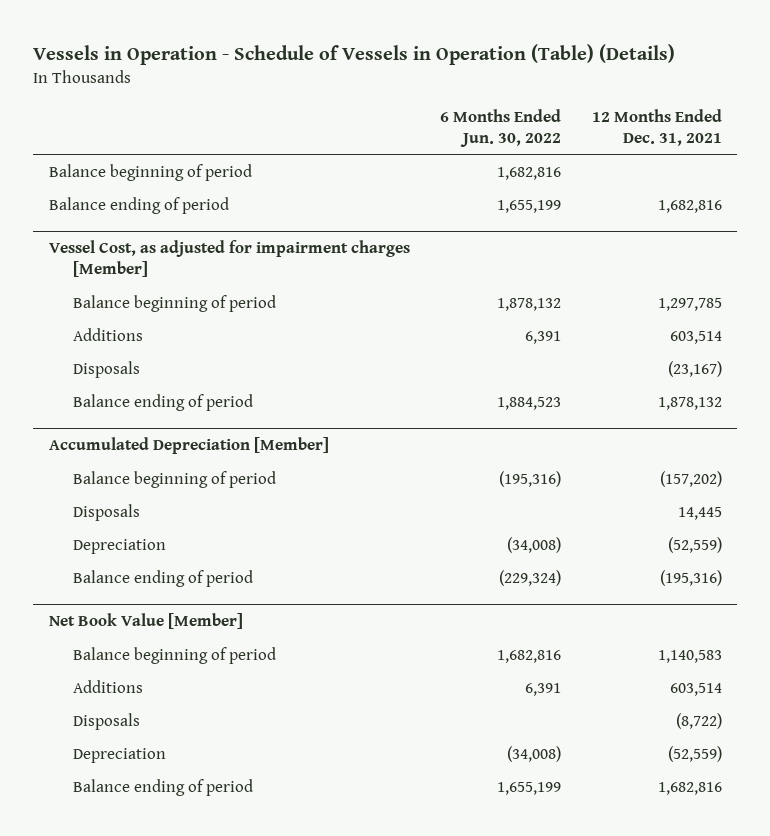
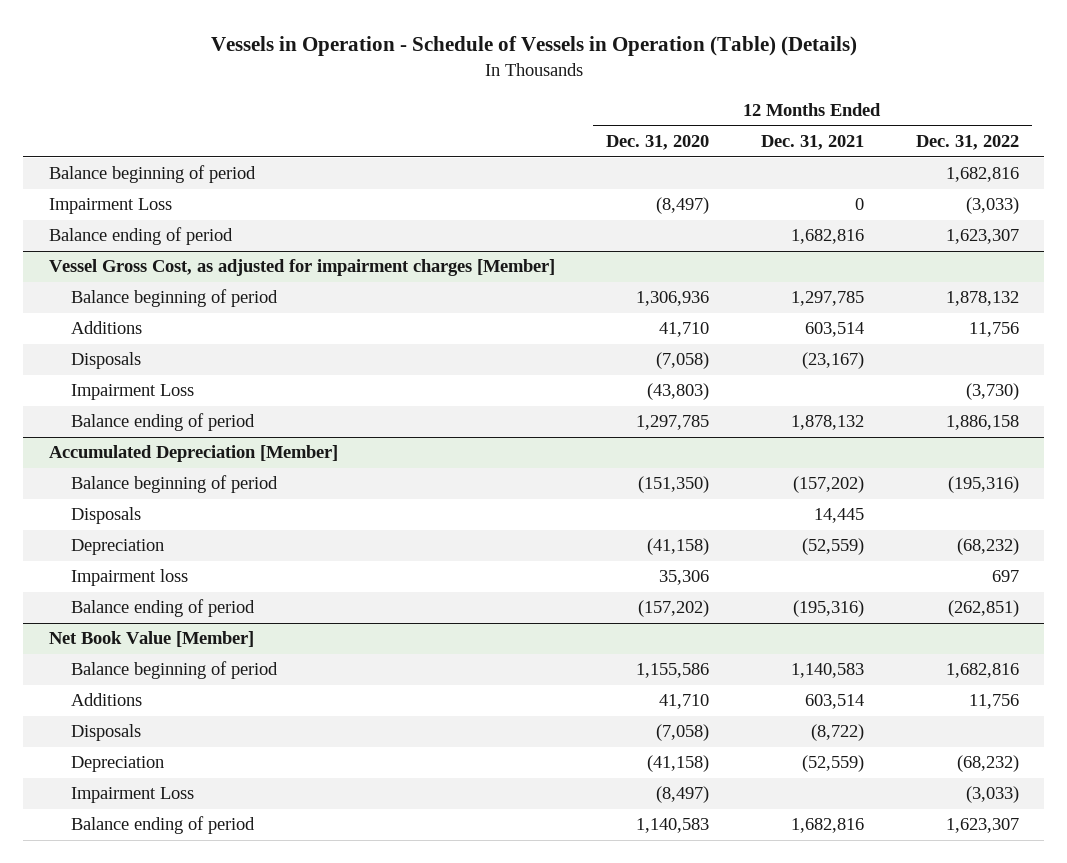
- | 6 Months Ended Jun. 30, 2022 | 12 Months Ended Dec. 31, 2021
+ | 12 Months Ended Dec. 31, 2020 | 12 Months Ended Dec. 31, 2021 | 12 Months Ended Dec. 31, 2022
+ Impairment Loss | (8,497) | 0 | (3,033)
- Vessel Cost, as adjusted for impairment charges [Member]
+ Vessel Gross Cost, as adjusted for impairment charges [Member]
+ Impairment Loss | (43,803) | | (3,730)
@ Accumulated Depreciation [Member]
+ Impairment loss | 35,306 | | 697
@ Net Book Value [Member]
+ Impairment Loss | (8,497) | | (3,033)

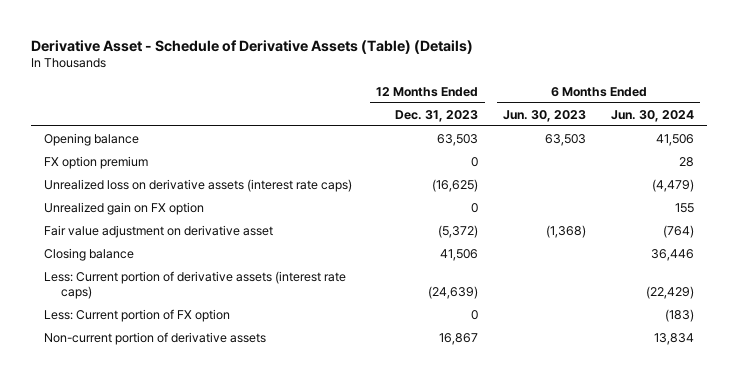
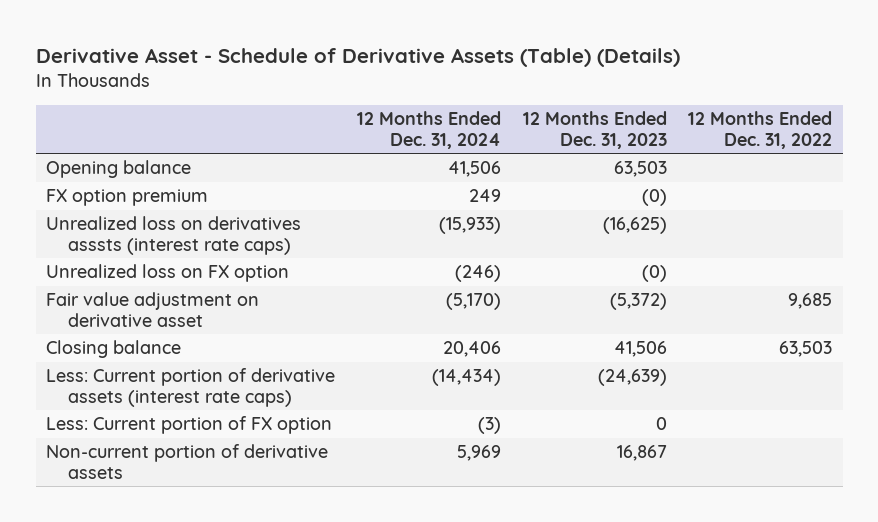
- | 12 Months Ended Dec. 31, 2023 | 6 Months Ended Jun. 30, 2023 | 6 Months Ended Jun. 30, 2024
+ | 12 Months Ended Dec. 31, 2024 | 12 Months Ended Dec. 31, 2023 | 12 Months Ended Dec. 31, 2022
- FX option premium | 0 | | 28
- Unrealized loss on derivative assets (interest rate caps) | (16,625) | | (4,479)
- Unrealized gain on FX option | 0 | | 155
+ FX option premium | 249 | (0) |
+ Unrealized loss on derivatives asssts (interest rate caps) | (15,933) | (16,625) |
+ Unrealized loss on FX option | (246) | (0) |

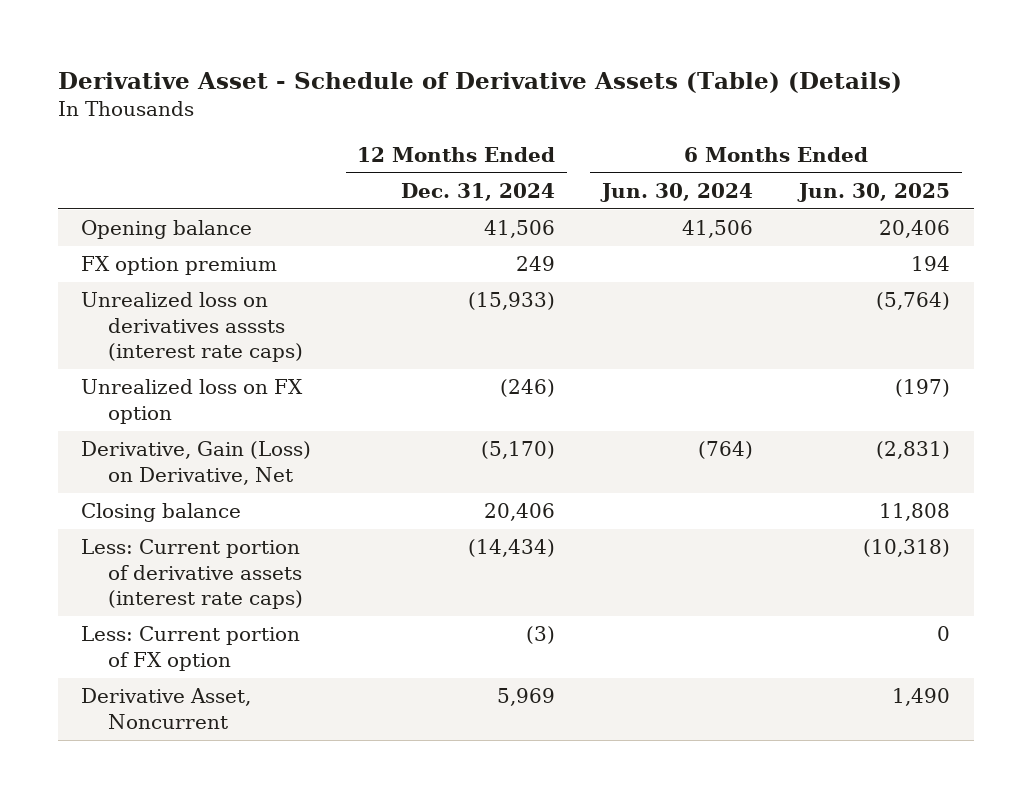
- | 12 Months Ended Dec. 31, 2024 | 12 Months Ended Dec. 31, 2023 | 12 Months Ended Dec. 31, 2022
+ | 12 Months Ended Dec. 31, 2024 | 6 Months Ended Jun. 30, 2024 | 6 Months Ended Jun. 30, 2025
- Fair value adjustment on derivative asset | (5,170) | (5,372) | 9,685
+ Derivative, Gain (Loss) on Derivative, Net | (5,170) | (764) | (2,831)
- Non-current portion of derivative assets | 5,969 | 16,867 |
+ Derivative Asset, Noncurrent | 5,969 | | 1,490

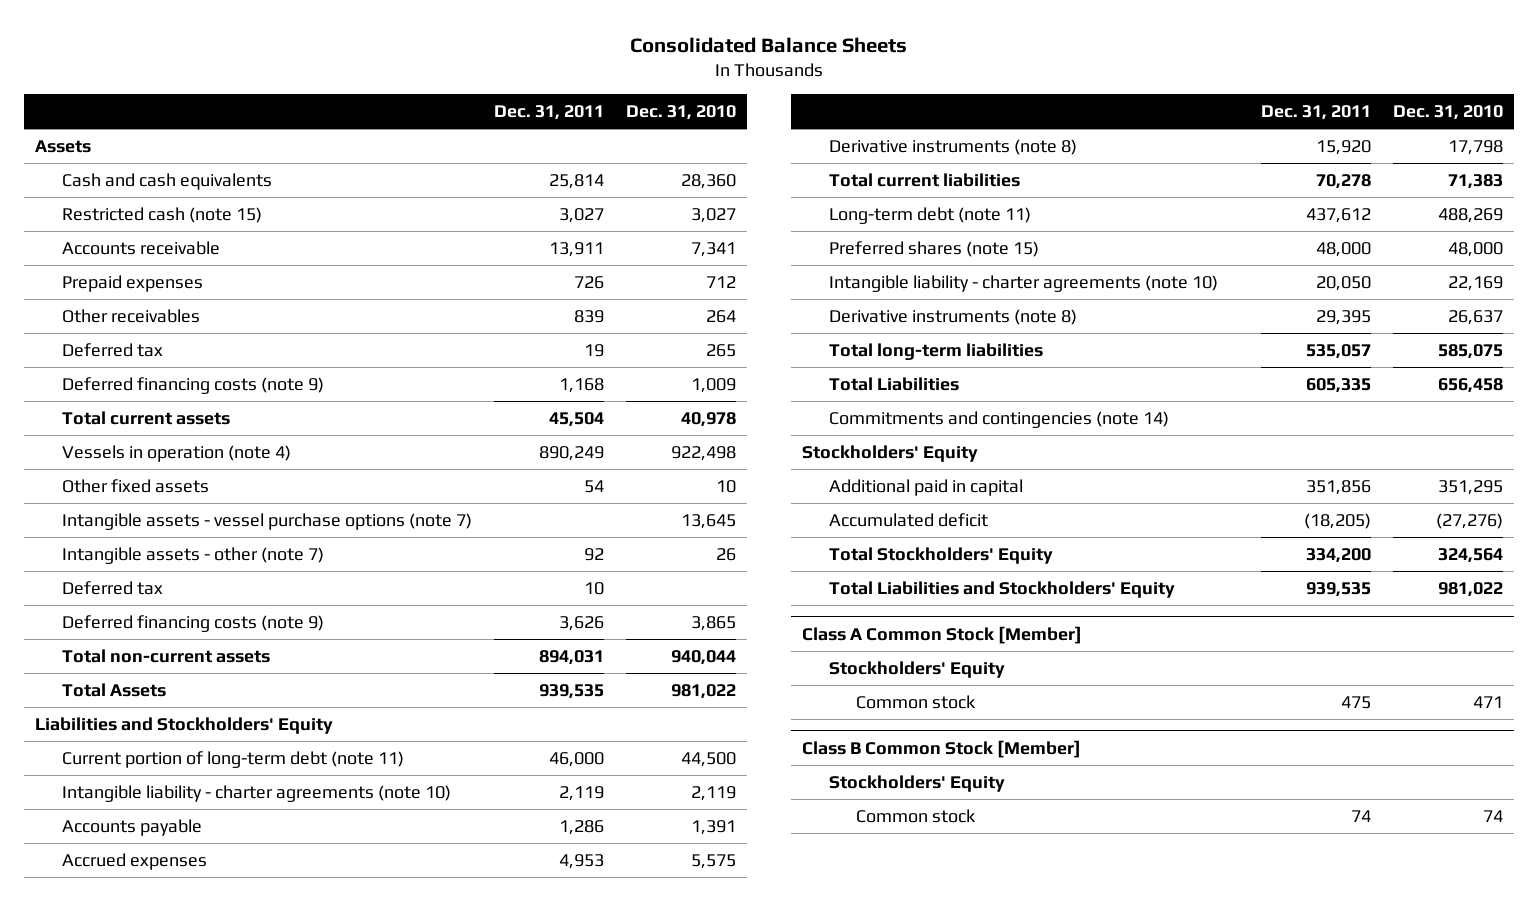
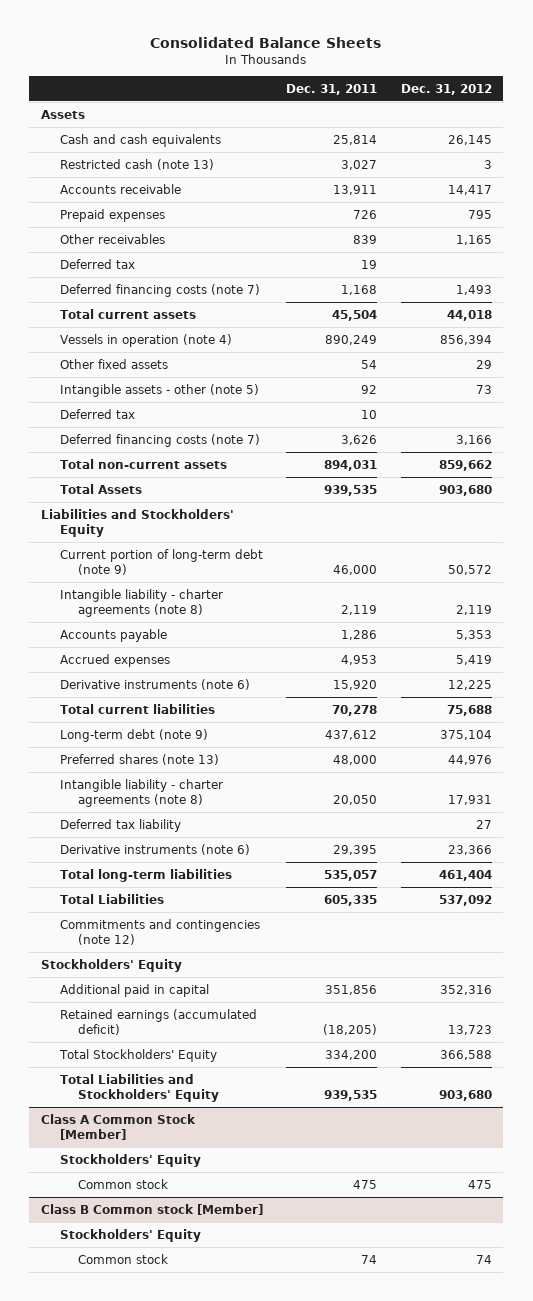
- | Dec. 31, 2011 | Dec. 31, 2010
+ | Dec. 31, 2011 | Dec. 31, 2012
- Restricted cash (note 15) | 3,027 | 3,027
+ Restricted cash (note 13) | 3,027 | 3
- Deferred financing costs (note 9) | 1,168 | 1,009
+ Deferred financing costs (note 7) | 1,168 | 1,493
- Intangible assets - vessel purchase options (note 7) | | 13,645
- Intangible assets - other (note 7) | 92 | 26
+ Intangible assets - other (note 5) | 92 | 73
- Deferred financing costs (note 9) | 3,626 | 3,865
+ Deferred financing costs (note 7) | 3,626 | 3,166
- Current portion of long-term debt (note 11) | 46,000 | 44,500
- Intangible liability - charter agreements (note 10) | 2,119 | 2,119
+ Current portion of long-term debt (note 9) | 46,000 | 50,572
+ Intangible liability - charter agreements (note 8) | 2,119 | 2,119
- Derivative instruments (note 8) | 15,920 | 17,798
+ Derivative instruments (note 6) | 15,920 | 12,225
- Long-term debt (note 11) | 437,612 | 488,269
- Preferred shares (note 15) | 48,000 | 48,000
- Intangible liability - charter agreements (note 10) | 20,050 | 22,169
- Derivative instruments (note 8) | 29,395 | 26,637
+ Long-term debt (note 9) | 437,612 | 375,104
+ Preferred shares (note 13) | 48,000 | 44,976
+ Intangible liability - charter agreements (note 8) | 20,050 | 17,931
+ Deferred tax liability | | 27
+ Derivative instruments (note 6) | 29,395 | 23,366
- Commitments and contingencies (note 14)
+ Commitments and contingencies (note 12)
- Accumulated deficit | (18,205) | (27,276)
+ Retained earnings (accumulated deficit) | (18,205) | 13,723
- Class B Common Stock [Member]
+ Class B Common stock [Member]

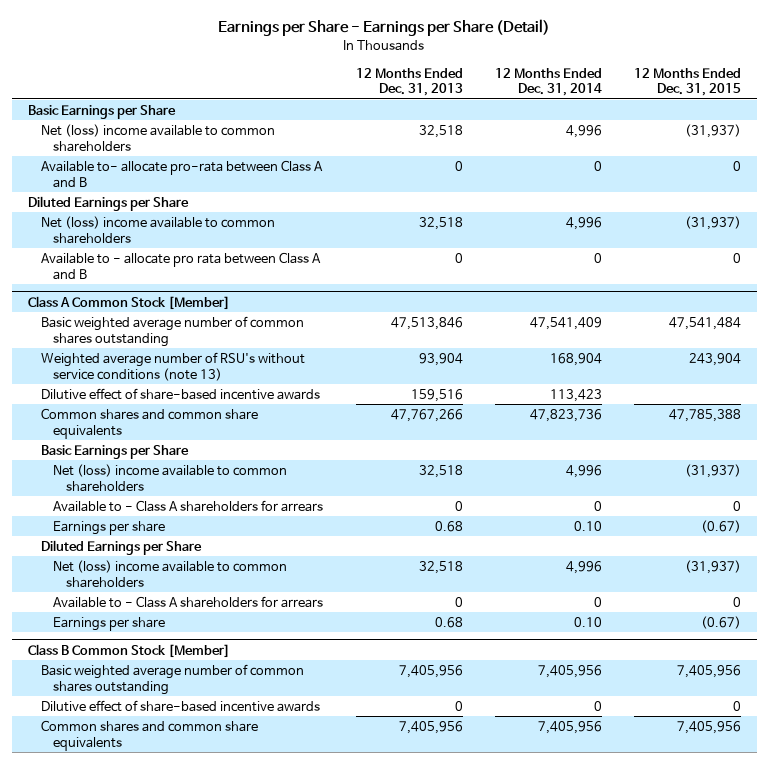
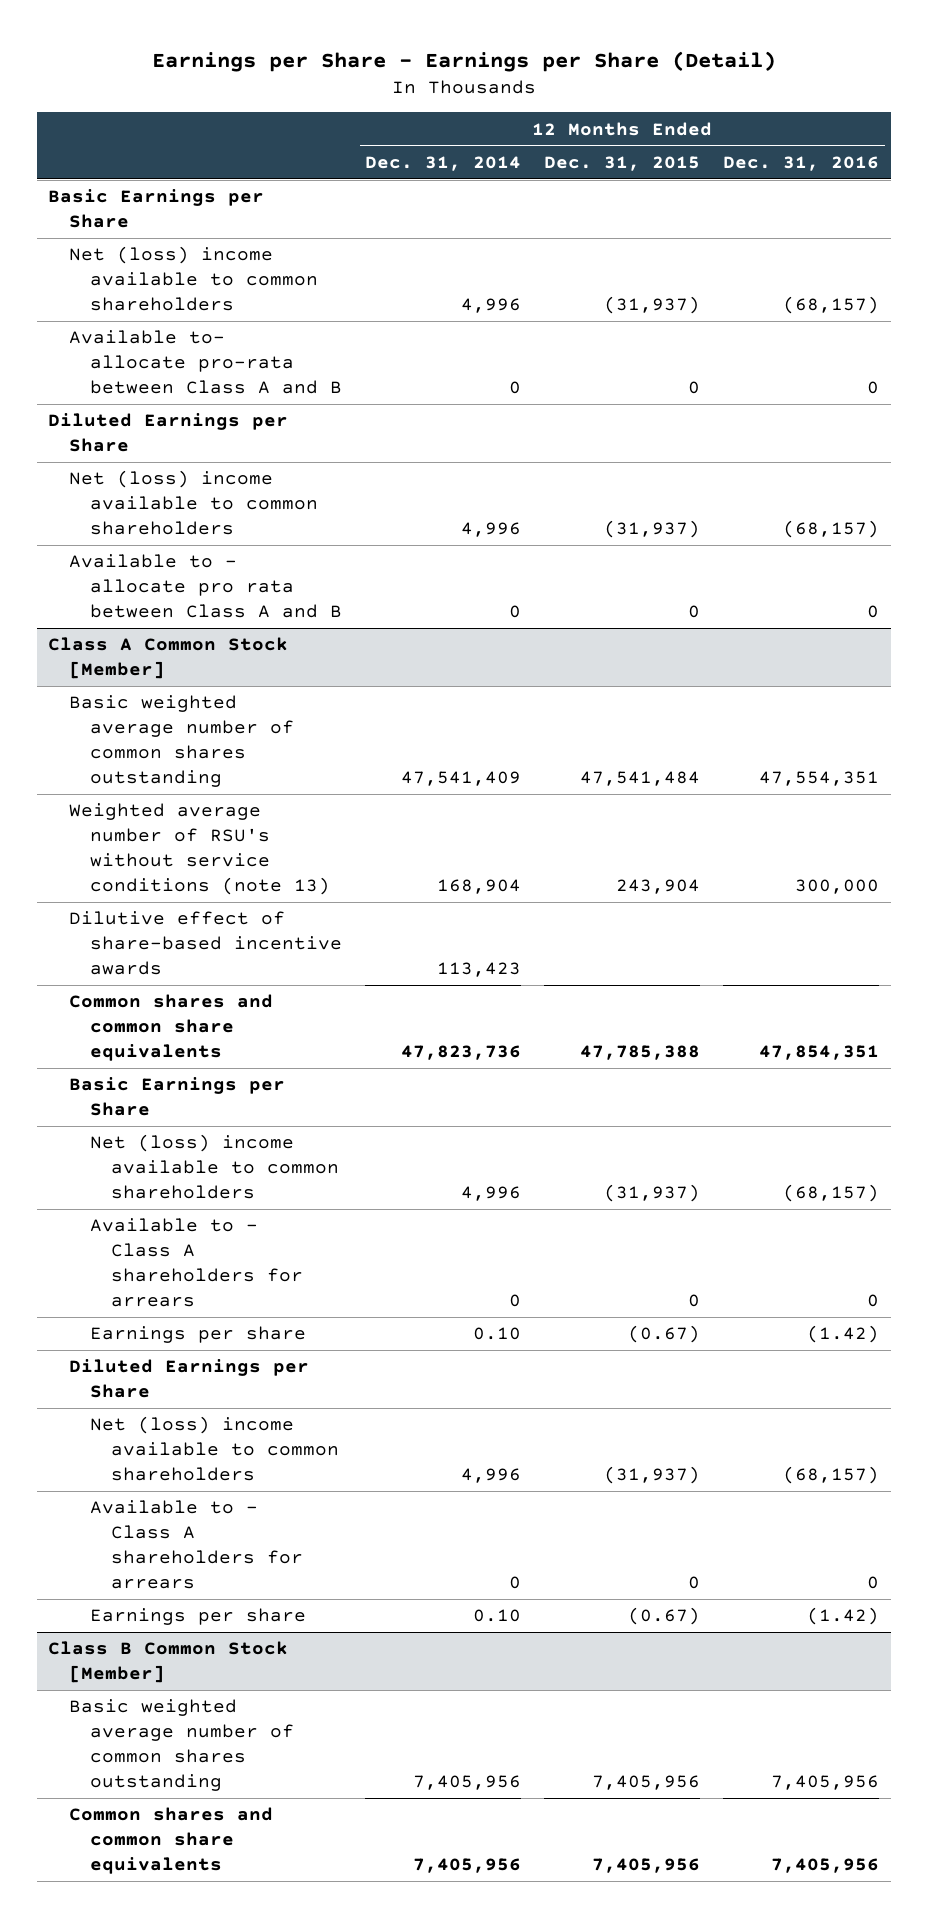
- | 12 Months Ended Dec. 31, 2013 | 12 Months Ended Dec. 31, 2014 | 12 Months Ended Dec. 31, 2015
+ | 12 Months Ended Dec. 31, 2014 | 12 Months Ended Dec. 31, 2015 | 12 Months Ended Dec. 31, 2016
@ Class B Common Stock [Member]
- Dilutive effect of share-based incentive awards | 0 | 0 | 0

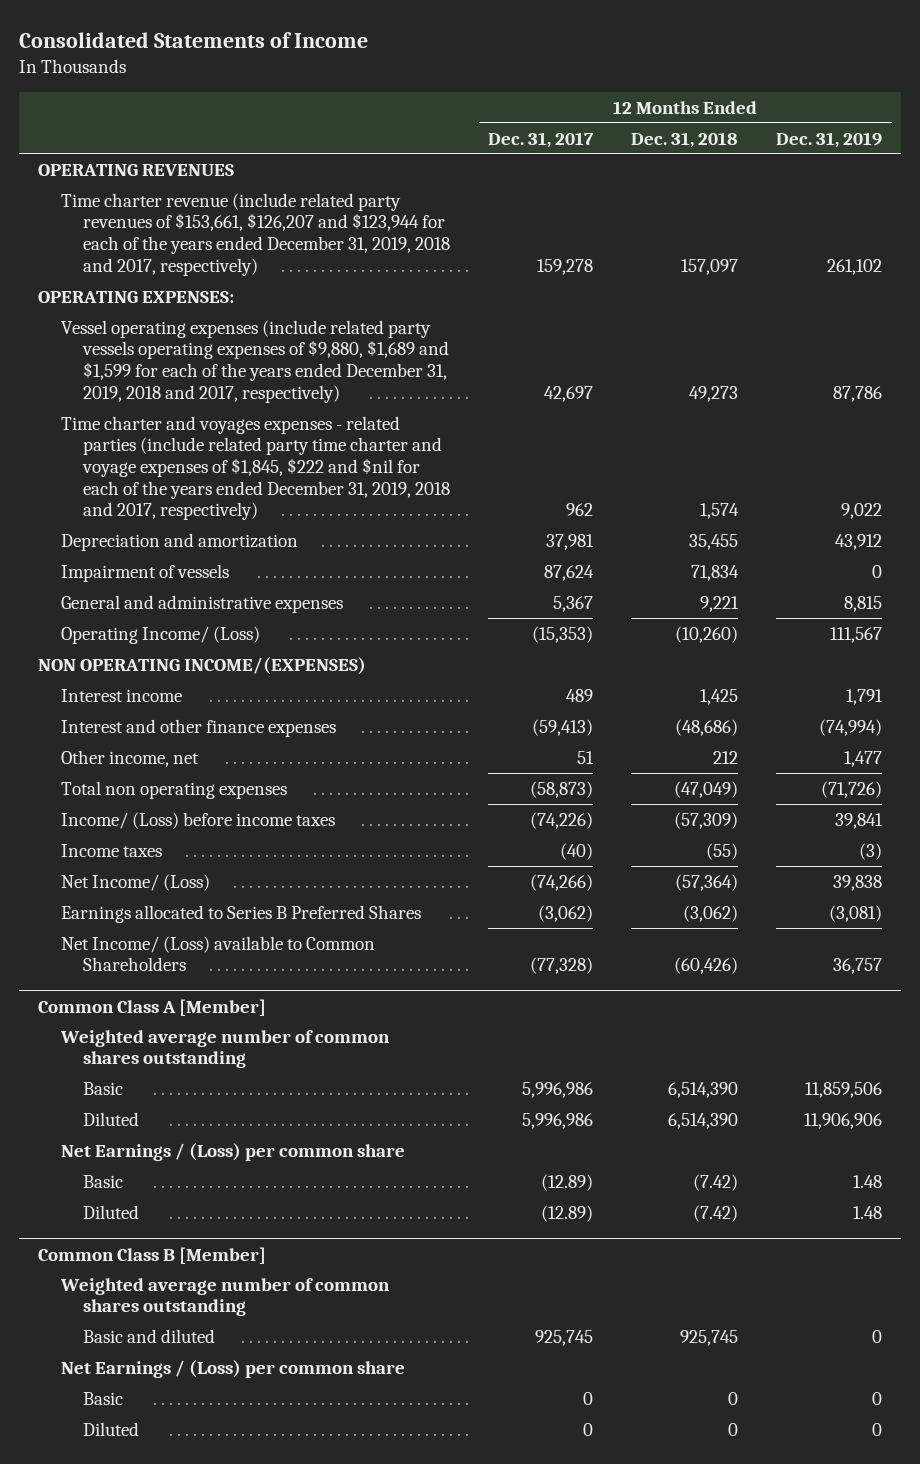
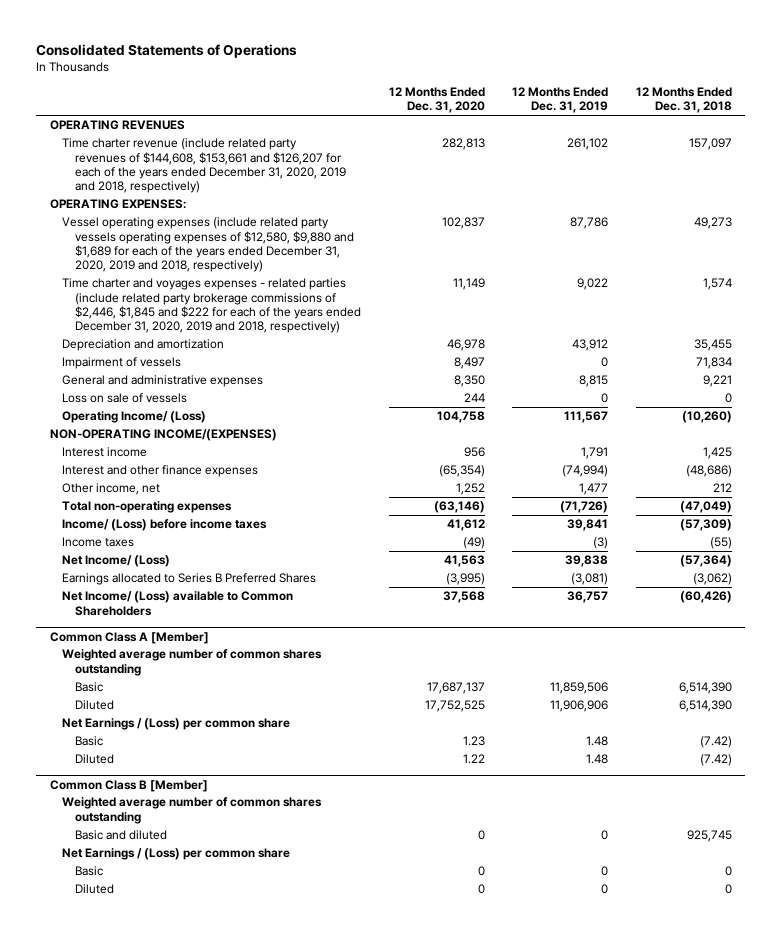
- Consolidated Statements of Income
+ Consolidated Statements of Operations
- | 12 Months Ended Dec. 31, 2017 | 12 Months Ended Dec. 31, 2018 | 12 Months Ended Dec. 31, 2019
+ | 12 Months Ended Dec. 31, 2020 | 12 Months Ended Dec. 31, 2019 | 12 Months Ended Dec. 31, 2018
- Time charter revenue (include related party revenues of $153,661, $126,207 and $123,944 for each of the years ended December 31, 2019, 2018 and 2017, respectively) | 159,278 | 157,097 | 261,102
+ Time charter revenue (include related party revenues of $144,608, $153,661 and $126,207 for each of the years ended December 31, 2020, 2019 and 2018, respectively) | 282,813 | 261,102 | 157,097
- Vessel operating expenses (include related party vessels operating expenses of $9,880, $1,689 and $1,599 for each of the years ended December 31, 2019, 2018 and 2017, respectively) | 42,697 | 49,273 | 87,786
- Time charter and voyages expenses - related parties (include related party time charter and voyage expenses of $1,845, $222 and $nil for each of the years ended December 31, 2019, 2018 and 2017, respectively) | 962 | 1,574 | 9,022
+ Vessel operating expenses (include related party vessels operating expenses of $12,580, $9,880 and $1,689 for each of the years ended December 31, 2020, 2019 and 2018, respectively) | 102,837 | 87,786 | 49,273
+ Time charter and voyages expenses - related parties (include related party brokerage commissions of $2,446, $1,845 and $222 for each of the years ended December 31, 2020, 2019 and 2018, respectively) | 11,149 | 9,022 | 1,574
+ Loss on sale of vessels | 244 | 0 | 0
- NON OPERATING INCOME/(EXPENSES)
+ NON-OPERATING INCOME/(EXPENSES)
- Total non operating expenses | (58,873) | (47,049) | (71,726)
+ Total non-operating expenses | (63,146) | (71,726) | (47,049)

